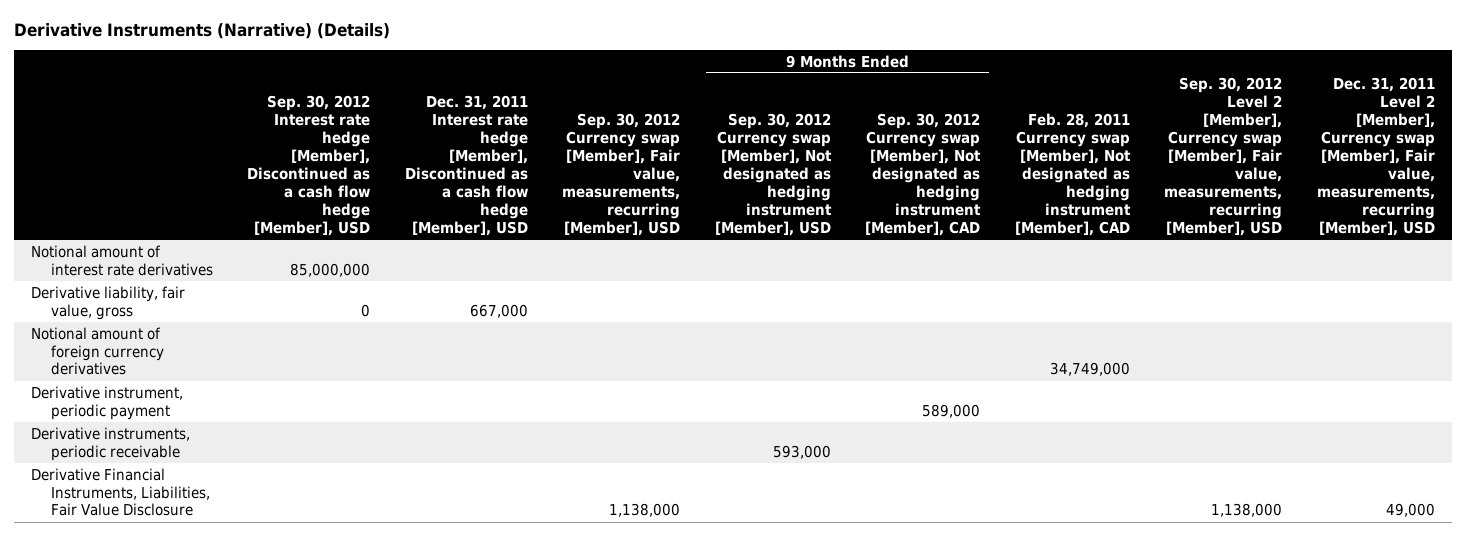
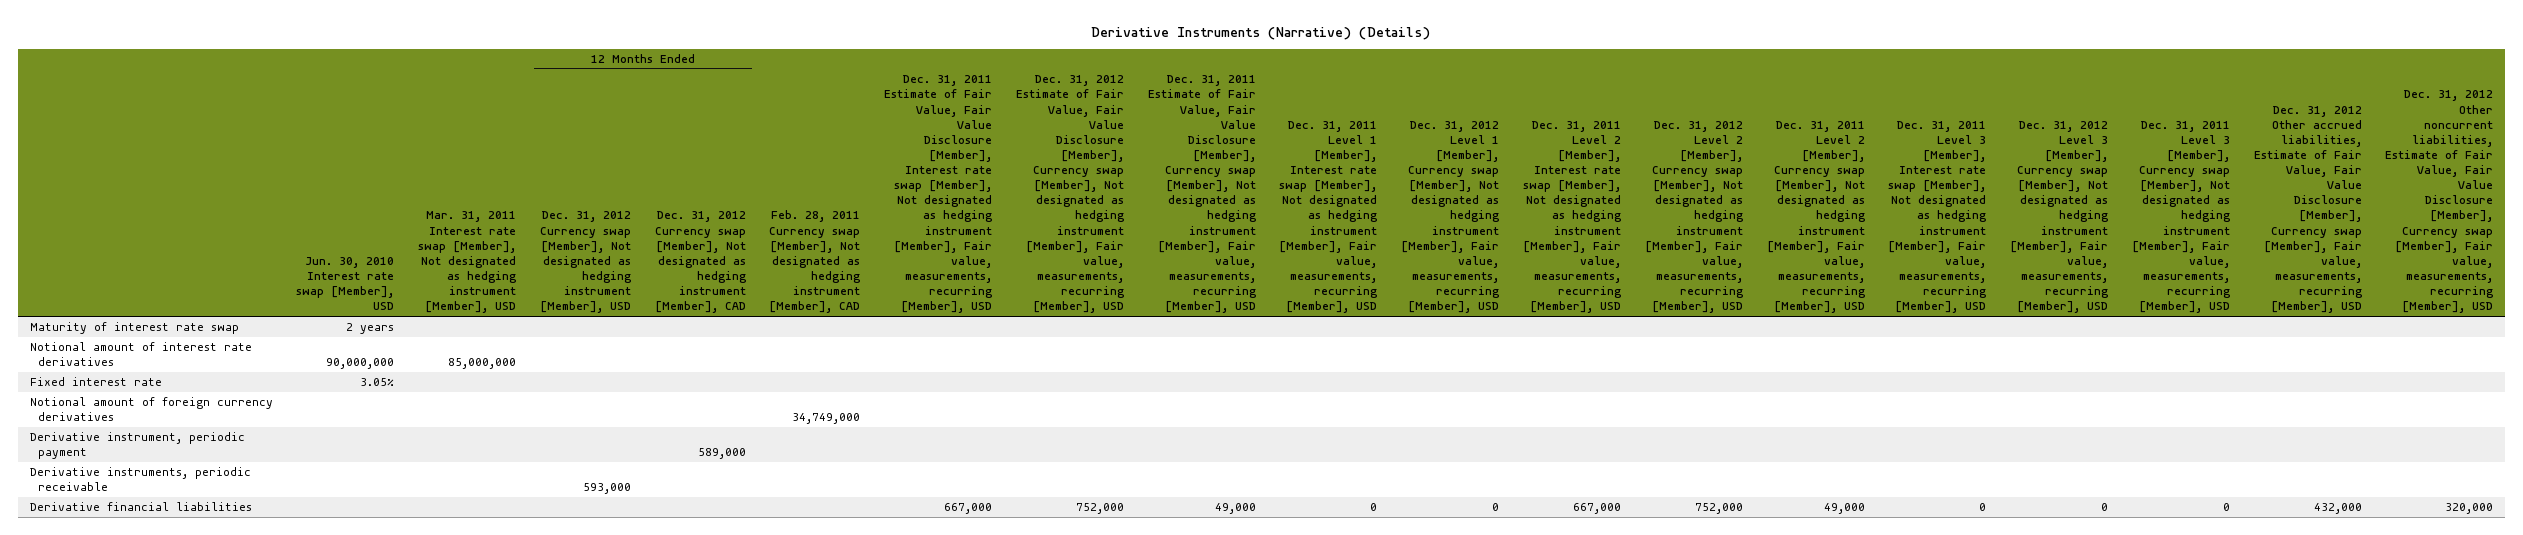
- | Sep. 30, 2012 Interest rate hedge [Member], Discontinued as a cash flow hedge [Member], USD | Dec. 31, 2011 Interest rate hedge [Member], Discontinued as a cash flow hedge [Member], USD | Sep. 30, 2012 Currency swap [Member], Fair value, measurements, recurring [Member], USD | 9 Months Ended Sep. 30, 2012 Currency swap [Member], Not designated as hedging instrument [Member], USD | 9 Months Ended Sep. 30, 2012 Currency swap [Member], Not designated as hedging instrument [Member], CAD | Feb. 28, 2011 Currency swap [Member], Not designated as hedging instrument [Member], CAD | Sep. 30, 2012 Level 2 [Member], Currency swap [Member], Fair value, measurements, recurring [Member], USD | Dec. 31, 2011 Level 2 [Member], Currency swap [Member], Fair value, measurements, recurring [Member], USD
+ | Jun. 30, 2010 Interest rate swap [Member], USD | Mar. 31, 2011 Interest rate swap [Member], Not designated as hedging instrument [Member], USD | 12 Months Ended Dec. 31, 2012 Currency swap [Member], Not designated as hedging instrument [Member], USD | 12 Months Ended Dec. 31, 2012 Currency swap [Member], Not designated as hedging instrument [Member], CAD | Feb. 28, 2011 Currency swap [Member], Not designated as hedging instrument [Member], CAD | Dec. 31, 2011 Estimate of Fair Value, Fair Value Disclosure [Member], Interest rate swap [Member], Not designated as hedging instrument [Member], Fair value, measurements, recurring [Member], USD | Dec. 31, 2012 Estimate of Fair Value, Fair Value Disclosure [Member], Currency swap [Member], Not designated as hedging instrument [Member], Fair value, measurements, recurring [Member], USD | Dec. 31, 2011 Estimate of Fair Value, Fair Value Disclosure [Member], Currency swap [Member], Not designated as hedging instrument [Member], Fair value, measurements, recurring [Member], USD | Dec. 31, 2011 Level 1 [Member], Interest rate swap [Member], Not designated as hedging instrument [Member], Fair value, measurements, recurring [Member], USD | Dec. 31, 2012 Level 1 [Member], Currency swap [Member], Not designated as hedging instrument [Member], Fair value, measurements, recurring [Member], USD | Dec. 31, 2011 Level 2 [Member], Interest rate swap [Member], Not designated as hedging instrument [Member], Fair value, measurements, recurring [Member], USD | Dec. 31, 2012 Level 2 [Member], Currency swap [Member], Not designated as hedging instrument [Member], Fair value, measurements, recurring [Member], USD | Dec. 31, 2011 Level 2 [Member], Currency swap [Member], Not designated as hedging instrument [Member], Fair value, measurements, recurring [Member], USD | Dec. 31, 2011 Level 3 [Member], Interest rate swap [Member], Not designated as hedging instrument [Member], Fair value, measurements, recurring [Member], USD | Dec. 31, 2012 Level 3 [Member], Currency swap [Member], Not designated as hedging instrument [Member], Fair value, measurements, recurring [Member], USD | Dec. 31, 2011 Level 3 [Member], Currency swap [Member], Not designated as hedging instrument [Member], Fair value, measurements, recurring [Member], USD | Dec. 31, 2012 Other accrued liabilities, Estimate of Fair Value, Fair Value Disclosure [Member], Currency swap [Member], Fair value, measurements, recurring [Member], USD | Dec. 31, 2012 Other noncurrent liabilities, Estimate of Fair Value, Fair Value Disclosure [Member], Currency swap [Member], Fair value, measurements, recurring [Member], USD
+ Maturity of interest rate swap | 2 years | | | | | | | | | | | | | | | | |
- Derivative liability, fair value, gross | 0 | 667,000 | | | | | |
+ Fixed interest rate | 3.05% | | | | | | | | | | | | | | | | |
- Derivative Financial Instruments, Liabilities, Fair Value Disclosure | | | 1,138,000 | | | | 1,138,000 | 49,000
+ Derivative financial liabilities | | | | | | 667,000 | 752,000 | 49,000 | 0 | 0 | 667,000 | 752,000 | 49,000 | 0 | 0 | 0 | 432,000 | 320,000

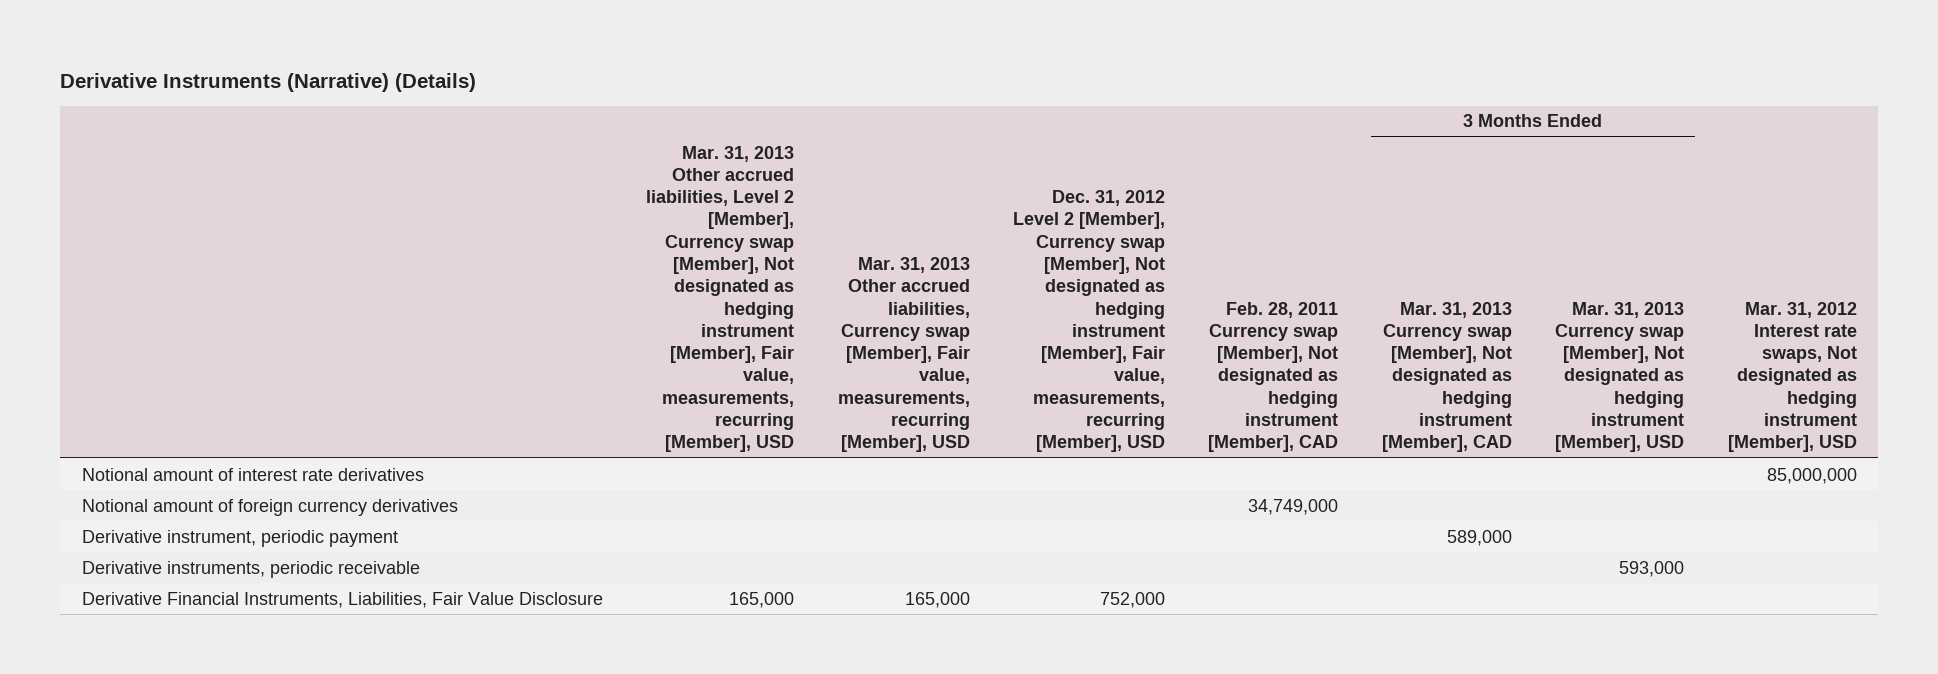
- | Jun. 30, 2010 Interest rate swap [Member], USD | Mar. 31, 2011 Interest rate swap [Member], Not designated as hedging instrument [Member], USD | 12 Months Ended Dec. 31, 2012 Currency swap [Member], Not designated as hedging instrument [Member], USD | 12 Months Ended Dec. 31, 2012 Currency swap [Member], Not designated as hedging instrument [Member], CAD | Feb. 28, 2011 Currency swap [Member], Not designated as hedging instrument [Member], CAD | Dec. 31, 2011 Estimate of Fair Value, Fair Value Disclosure [Member], Interest rate swap [Member], Not designated as hedging instrument [Member], Fair value, measurements, recurring [Member], USD | Dec. 31, 2012 Estimate of Fair Value, Fair Value Disclosure [Member], Currency swap [Member], Not designated as hedging instrument [Member], Fair value, measurements, recurring [Member], USD | Dec. 31, 2011 Estimate of Fair Value, Fair Value Disclosure [Member], Currency swap [Member], Not designated as hedging instrument [Member], Fair value, measurements, recurring [Member], USD | Dec. 31, 2011 Level 1 [Member], Interest rate swap [Member], Not designated as hedging instrument [Member], Fair value, measurements, recurring [Member], USD | Dec. 31, 2012 Level 1 [Member], Currency swap [Member], Not designated as hedging instrument [Member], Fair value, measurements, recurring [Member], USD | Dec. 31, 2011 Level 2 [Member], Interest rate swap [Member], Not designated as hedging instrument [Member], Fair value, measurements, recurring [Member], USD | Dec. 31, 2012 Level 2 [Member], Currency swap [Member], Not designated as hedging instrument [Member], Fair value, measurements, recurring [Member], USD | Dec. 31, 2011 Level 2 [Member], Currency swap [Member], Not designated as hedging instrument [Member], Fair value, measurements, recurring [Member], USD | Dec. 31, 2011 Level 3 [Member], Interest rate swap [Member], Not designated as hedging instrument [Member], Fair value, measurements, recurring [Member], USD | Dec. 31, 2012 Level 3 [Member], Currency swap [Member], Not designated as hedging instrument [Member], Fair value, measurements, recurring [Member], USD | Dec. 31, 2011 Level 3 [Member], Currency swap [Member], Not designated as hedging instrument [Member], Fair value, measurements, recurring [Member], USD | Dec. 31, 2012 Other accrued liabilities, Estimate of Fair Value, Fair Value Disclosure [Member], Currency swap [Member], Fair value, measurements, recurring [Member], USD | Dec. 31, 2012 Other noncurrent liabilities, Estimate of Fair Value, Fair Value Disclosure [Member], Currency swap [Member], Fair value, measurements, recurring [Member], USD
+ | Mar. 31, 2013 Other accrued liabilities, Level 2 [Member], Currency swap [Member], Not designated as hedging instrument [Member], Fair value, measurements, recurring [Member], USD | Mar. 31, 2013 Other accrued liabilities, Currency swap [Member], Fair value, measurements, recurring [Member], USD | Dec. 31, 2012 Level 2 [Member], Currency swap [Member], Not designated as hedging instrument [Member], Fair value, measurements, recurring [Member], USD | Feb. 28, 2011 Currency swap [Member], Not designated as hedging instrument [Member], CAD | 3 Months Ended Mar. 31, 2013 Currency swap [Member], Not designated as hedging instrument [Member], CAD | 3 Months Ended Mar. 31, 2013 Currency swap [Member], Not designated as hedging instrument [Member], USD | Mar. 31, 2012 Interest rate swaps, Not designated as hedging instrument [Member], USD
- Maturity of interest rate swap | 2 years | | | | | | | | | | | | | | | | |
- Fixed interest rate | 3.05% | | | | | | | | | | | | | | | | |
- Derivative financial liabilities | | | | | | 667,000 | 752,000 | 49,000 | 0 | 0 | 667,000 | 752,000 | 49,000 | 0 | 0 | 0 | 432,000 | 320,000
+ Derivative Financial Instruments, Liabilities, Fair Value Disclosure | 165,000 | 165,000 | 752,000 | | | |

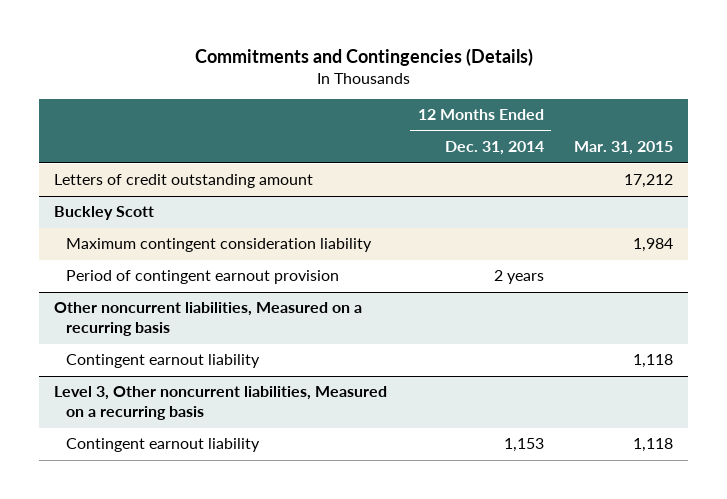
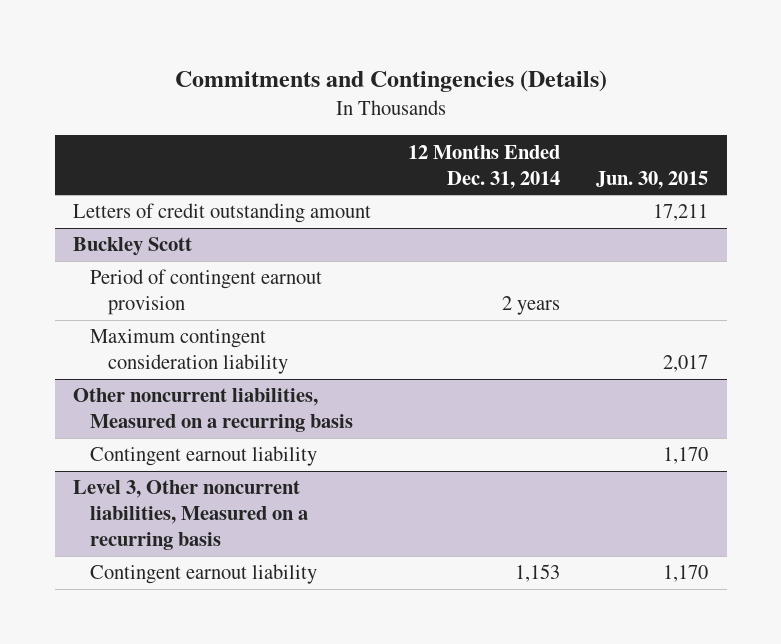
- | 12 Months Ended Dec. 31, 2014 | Mar. 31, 2015
+ | 12 Months Ended Dec. 31, 2014 | Jun. 30, 2015
@ Buckley Scott
moved down: Maximum contingent consideration liability | | 2,017

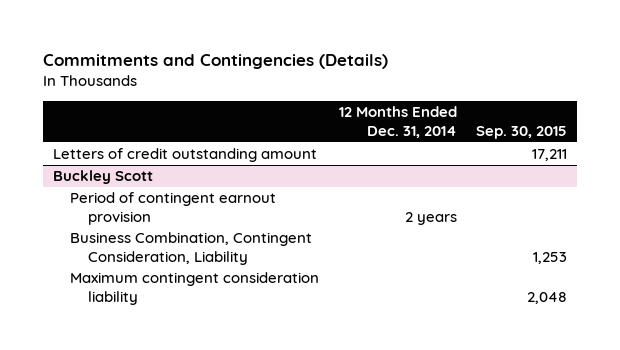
- | 12 Months Ended Dec. 31, 2014 | Jun. 30, 2015
+ | 12 Months Ended Dec. 31, 2014 | Sep. 30, 2015
@ Buckley Scott
+ Business Combination, Contingent Consideration, Liability | | 1,253
- Other noncurrent liabilities, Measured on a recurring basis
- Contingent earnout liability | | 1,170
- Level 3, Other noncurrent liabilities, Measured on a recurring basis
- Contingent earnout liability | 1,153 | 1,170

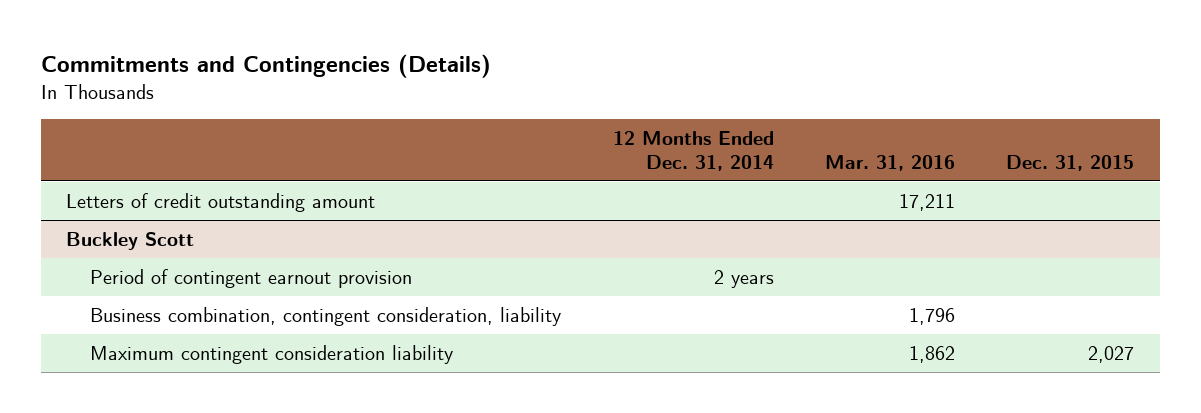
- | 12 Months Ended Dec. 31, 2014 | Sep. 30, 2015
+ | 12 Months Ended Dec. 31, 2014 | Mar. 31, 2016 | Dec. 31, 2015
@ Buckley Scott
- Business Combination, Contingent Consideration, Liability | | 1,253
+ Business combination, contingent consideration, liability | | 1,796 |

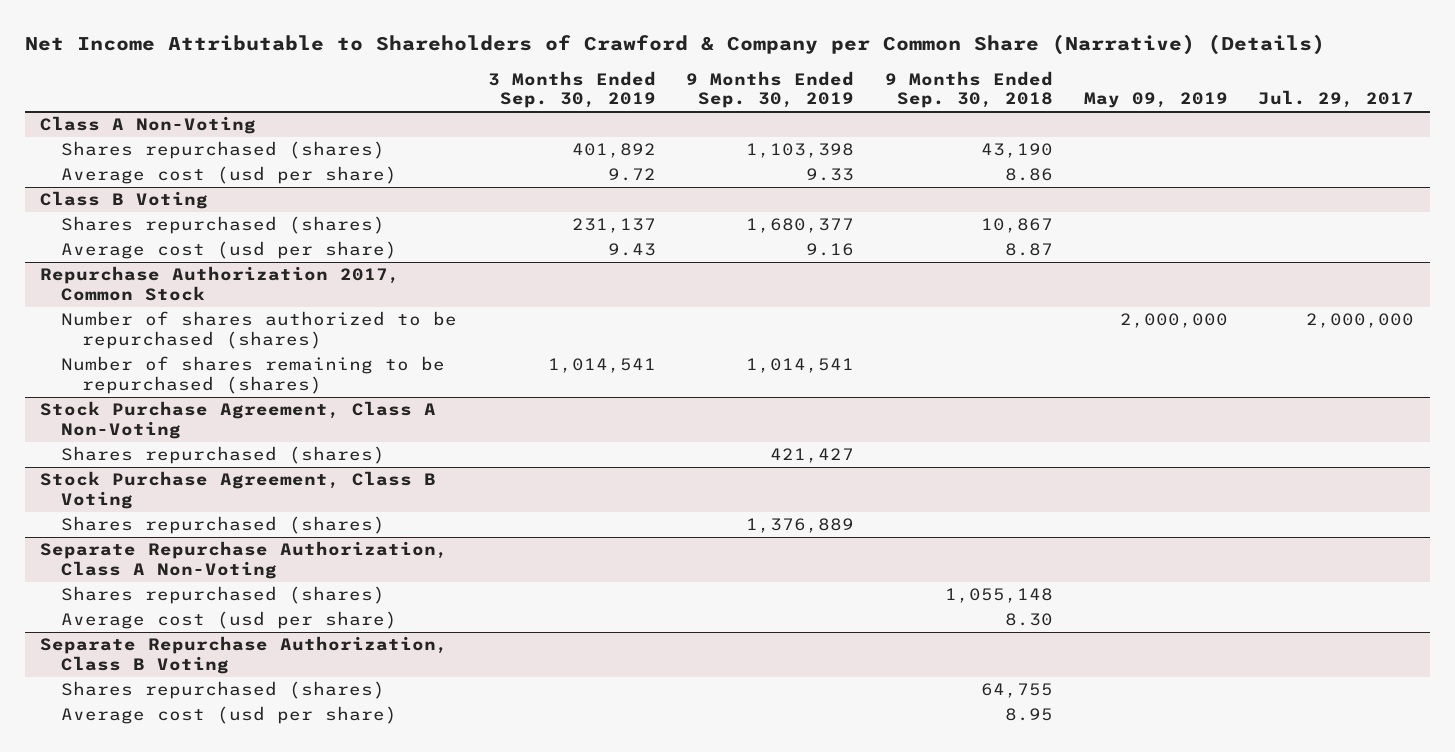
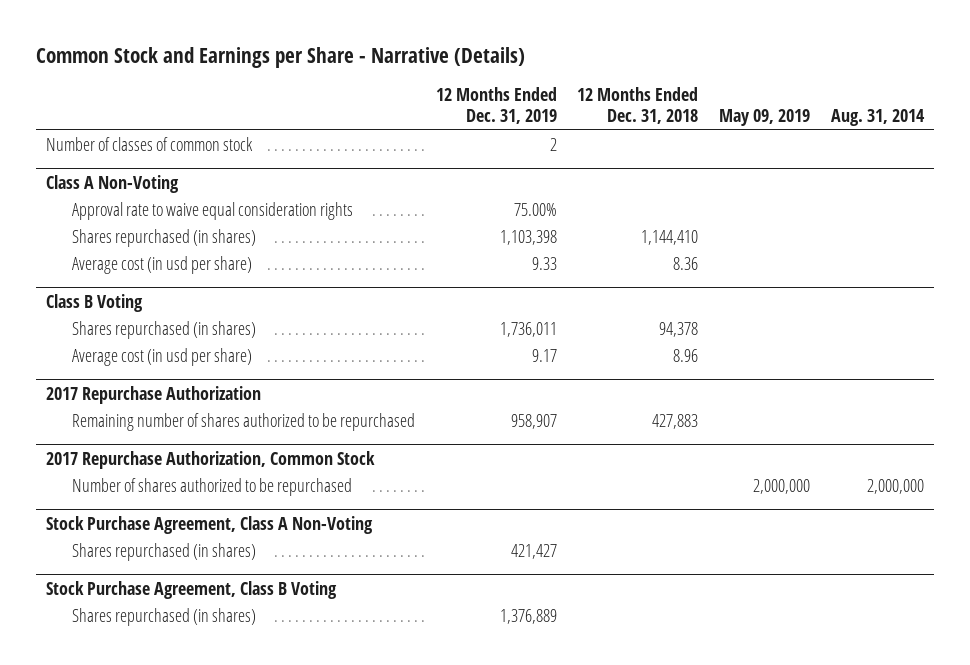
- Net Income Attributable to Shareholders of Crawford & Company per Common Share (Narrative) (Details)
+ Common Stock and Earnings per Share - Narrative (Details)
- | 3 Months Ended Sep. 30, 2019 | 9 Months Ended Sep. 30, 2019 | 9 Months Ended Sep. 30, 2018 | May 09, 2019 | Jul. 29, 2017
+ | 12 Months Ended Dec. 31, 2019 | 12 Months Ended Dec. 31, 2018 | May 09, 2019 | Aug. 31, 2014
+ Number of classes of common stock | 2 | | |
@ Class A Non-Voting
- Shares repurchased (shares) | 401,892 | 1,103,398 | 43,190 | |
- Average cost (usd per share) | 9.72 | 9.33 | 8.86 | |
+ Approval rate to waive equal consideration rights | 75.00% | | |
+ Shares repurchased (in shares) | 1,103,398 | 1,144,410 | |
+ Average cost (in usd per share) | 9.33 | 8.36 | |
@ Class B Voting
- Shares repurchased (shares) | 231,137 | 1,680,377 | 10,867 | |
- Average cost (usd per share) | 9.43 | 9.16 | 8.87 | |
- Repurchase Authorization 2017, Common Stock
- Number of shares authorized to be repurchased (shares) | | | | 2,000,000 | 2,000,000
- Number of shares remaining to be repurchased (shares) | 1,014,541 | 1,014,541 | | |
@ Class B Voting
+ Shares repurchased (in shares) | 1,736,011 | 94,378 | |
+ Average cost (in usd per share) | 9.17 | 8.96 | |
+ 2017 Repurchase Authorization
+ Remaining number of shares authorized to be repurchased | 958,907 | 427,883 | |
+ 2017 Repurchase Authorization, Common Stock
+ Number of shares authorized to be repurchased | | | 2,000,000 | 2,000,000
@ Stock Purchase Agreement, Class A Non-Voting
- Shares repurchased (shares) | | 421,427 | | |
+ Shares repurchased (in shares) | 421,427 | | |
@ Stock Purchase Agreement, Class B Voting
- Shares repurchased (shares) | | 1,376,889 | | |
- Separate Repurchase Authorization, Class A Non-Voting
- Shares repurchased (shares) | | | 1,055,148 | |
- Average cost (usd per share) | | | 8.30 | |
- Separate Repurchase Authorization, Class B Voting
- Shares repurchased (shares) | | | 64,755 | |
- Average cost (usd per share) | | | 8.95 | |
@ Stock Purchase Agreement, Class B Voting
+ Shares repurchased (in shares) | 1,376,889 | | |

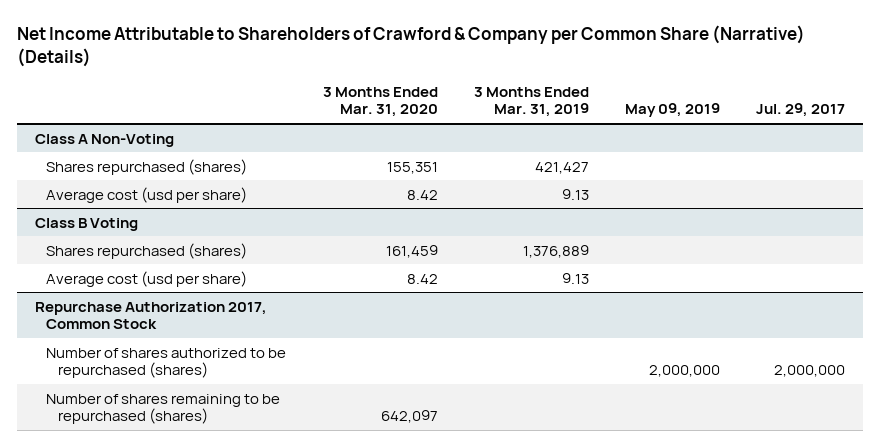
- Common Stock and Earnings per Share - Narrative (Details)
+ Net Income Attributable to Shareholders of Crawford & Company per Common Share (Narrative) (Details)
- | 12 Months Ended Dec. 31, 2019 | 12 Months Ended Dec. 31, 2018 | May 09, 2019 | Aug. 31, 2014
+ | 3 Months Ended Mar. 31, 2020 | 3 Months Ended Mar. 31, 2019 | May 09, 2019 | Jul. 29, 2017
- Number of classes of common stock | 2 | | |
@ Class A Non-Voting
- Approval rate to waive equal consideration rights | 75.00% | | |
- Shares repurchased (in shares) | 1,103,398 | 1,144,410 | |
- Average cost (in usd per share) | 9.33 | 8.36 | |
+ Shares repurchased (shares) | 155,351 | 421,427 | |
+ Average cost (usd per share) | 8.42 | 9.13 | |
@ Class B Voting
- Shares repurchased (in shares) | 1,736,011 | 94,378 | |
- Average cost (in usd per share) | 9.17 | 8.96 | |
- 2017 Repurchase Authorization
- Remaining number of shares authorized to be repurchased | 958,907 | 427,883 | |
- 2017 Repurchase Authorization, Common Stock
- Number of shares authorized to be repurchased | | | 2,000,000 | 2,000,000
- Stock Purchase Agreement, Class A Non-Voting
- Shares repurchased (in shares) | 421,427 | | |
- Stock Purchase Agreement, Class B Voting
- Shares repurchased (in shares) | 1,376,889 | | |
@ Class B Voting
+ Shares repurchased (shares) | 161,459 | 1,376,889 | |
+ Average cost (usd per share) | 8.42 | 9.13 | |
+ Repurchase Authorization 2017, Common Stock
+ Number of shares authorized to be repurchased (shares) | | | 2,000,000 | 2,000,000
+ Number of shares remaining to be repurchased (shares) | 642,097 | | |

